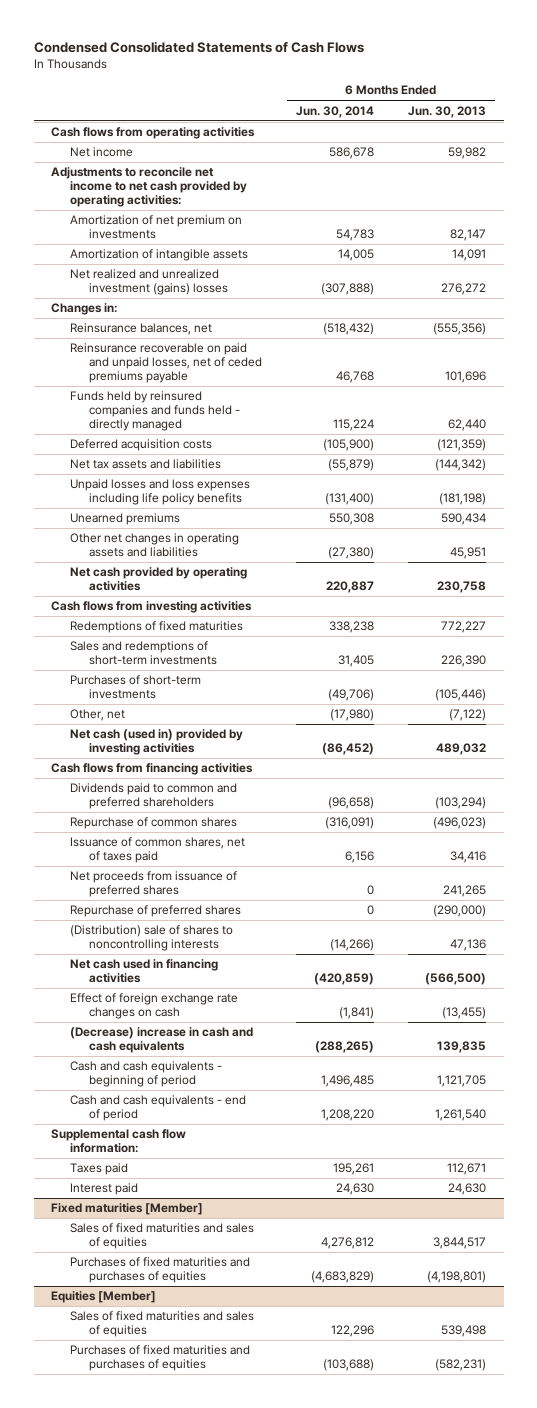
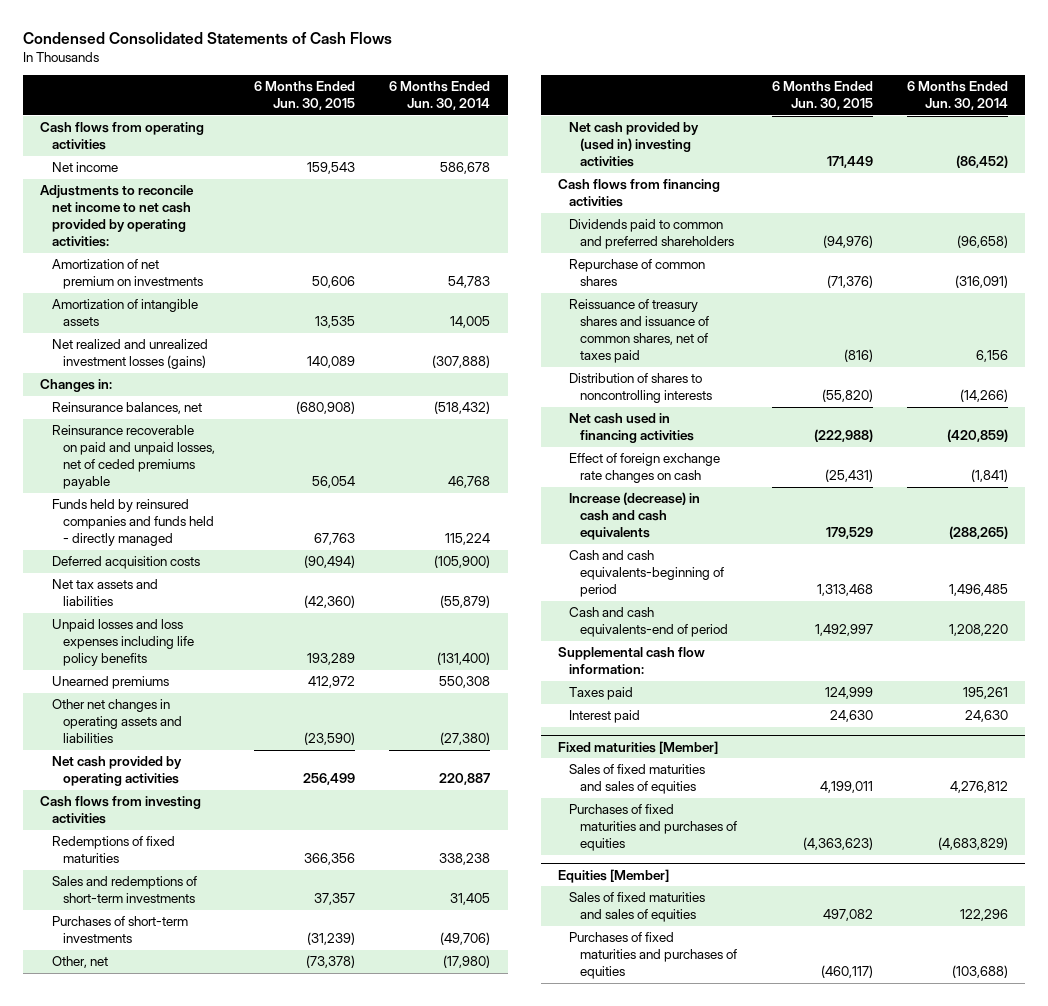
- | 6 Months Ended Jun. 30, 2014 | 6 Months Ended Jun. 30, 2013
+ | 6 Months Ended Jun. 30, 2015 | 6 Months Ended Jun. 30, 2014
- Net realized and unrealized investment (gains) losses | (307,888) | 276,272
+ Net realized and unrealized investment losses (gains) | 140,089 | (307,888)
- Net cash (used in) provided by investing activities | (86,452) | 489,032
+ Net cash provided by (used in) investing activities | 171,449 | (86,452)
- Issuance of common shares, net of taxes paid | 6,156 | 34,416
- Net proceeds from issuance of preferred shares | 0 | 241,265
- Repurchase of preferred shares | 0 | (290,000)
- (Distribution) sale of shares to noncontrolling interests | (14,266) | 47,136
+ Reissuance of treasury shares and issuance of common shares, net of taxes paid | (816) | 6,156
+ Distribution of shares to noncontrolling interests | (55,820) | (14,266)
- (Decrease) increase in cash and cash equivalents | (288,265) | 139,835
- Cash and cash equivalents - beginning of period | 1,496,485 | 1,121,705
- Cash and cash equivalents - end of period | 1,208,220 | 1,261,540
+ Increase (decrease) in cash and cash equivalents | 179,529 | (288,265)
+ Cash and cash equivalents-beginning of period | 1,313,468 | 1,496,485
+ Cash and cash equivalents-end of period | 1,492,997 | 1,208,220

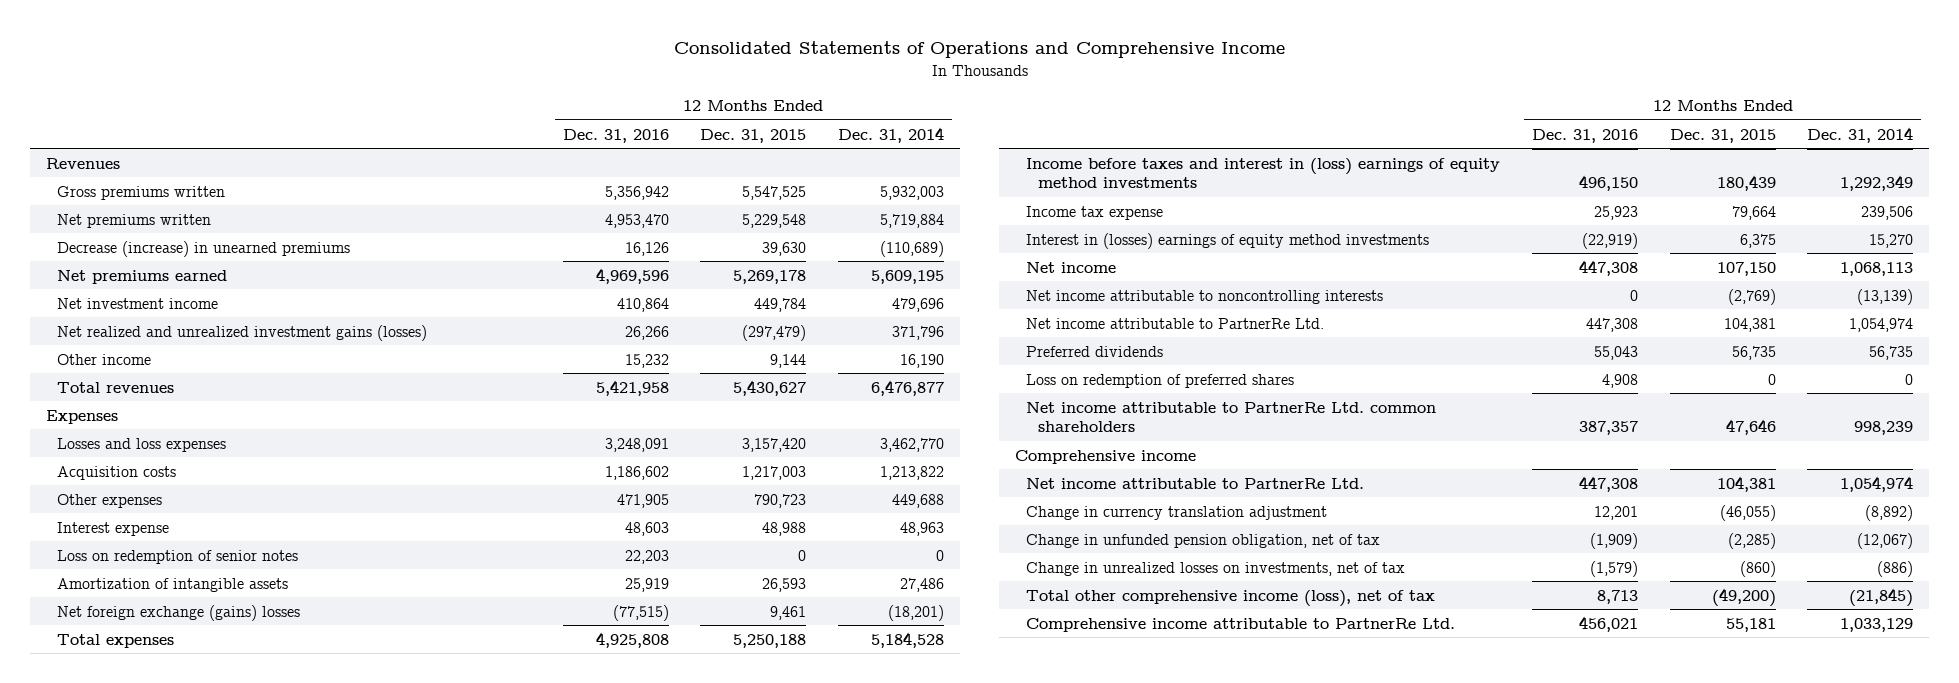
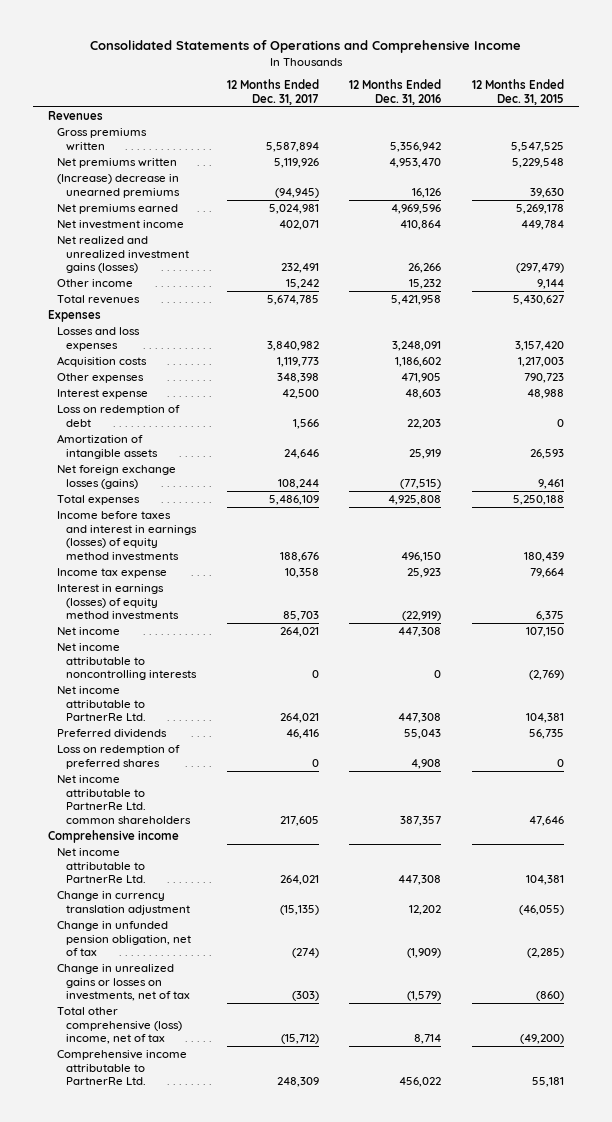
- | 12 Months Ended Dec. 31, 2016 | 12 Months Ended Dec. 31, 2015 | 12 Months Ended Dec. 31, 2014
+ | 12 Months Ended Dec. 31, 2017 | 12 Months Ended Dec. 31, 2016 | 12 Months Ended Dec. 31, 2015
- Decrease (increase) in unearned premiums | 16,126 | 39,630 | (110,689)
+ (Increase) decrease in unearned premiums | (94,945) | 16,126 | 39,630
- Loss on redemption of senior notes | 22,203 | 0 | 0
+ Loss on redemption of debt | 1,566 | 22,203 | 0
- Net foreign exchange (gains) losses | (77,515) | 9,461 | (18,201)
+ Net foreign exchange losses (gains) | 108,244 | (77,515) | 9,461
- Income before taxes and interest in (loss) earnings of equity method investments | 496,150 | 180,439 | 1,292,349
+ Income before taxes and interest in earnings (losses) of equity method investments | 188,676 | 496,150 | 180,439
- Interest in (losses) earnings of equity method investments | (22,919) | 6,375 | 15,270
+ Interest in earnings (losses) of equity method investments | 85,703 | (22,919) | 6,375
- Change in currency translation adjustment | 12,201 | (46,055) | (8,892)
+ Change in currency translation adjustment | (15,135) | 12,202 | (46,055)
- Change in unrealized losses on investments, net of tax | (1,579) | (860) | (886)
- Total other comprehensive income (loss), net of tax | 8,713 | (49,200) | (21,845)
- Comprehensive income attributable to PartnerRe Ltd. | 456,021 | 55,181 | 1,033,129
+ Change in unrealized gains or losses on investments, net of tax | (303) | (1,579) | (860)
+ Total other comprehensive (loss) income, net of tax | (15,712) | 8,714 | (49,200)
+ Comprehensive income attributable to PartnerRe Ltd. | 248,309 | 456,022 | 55,181

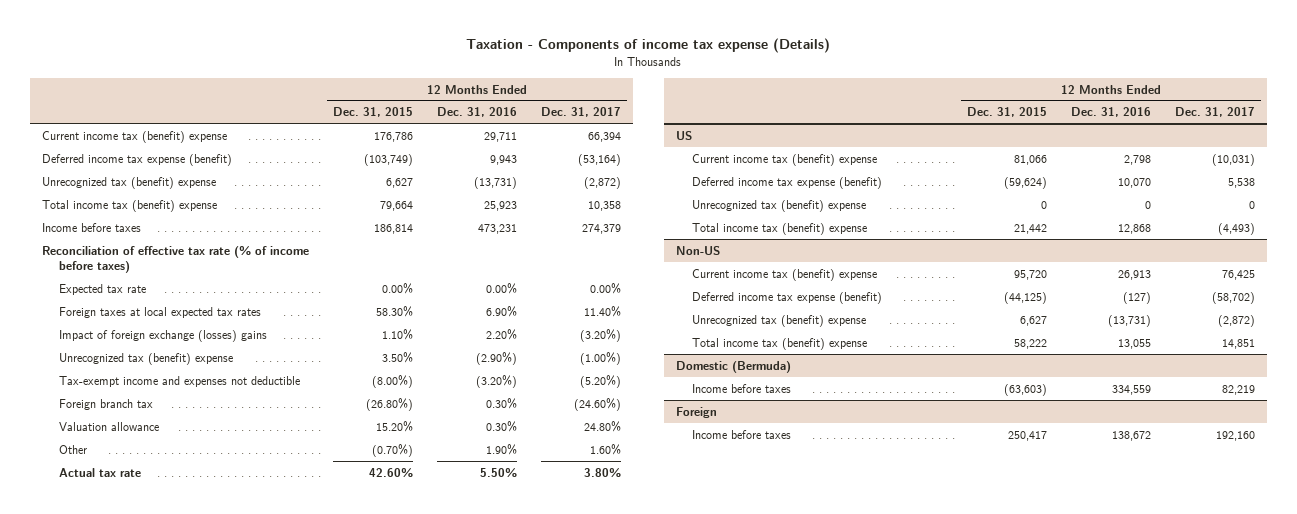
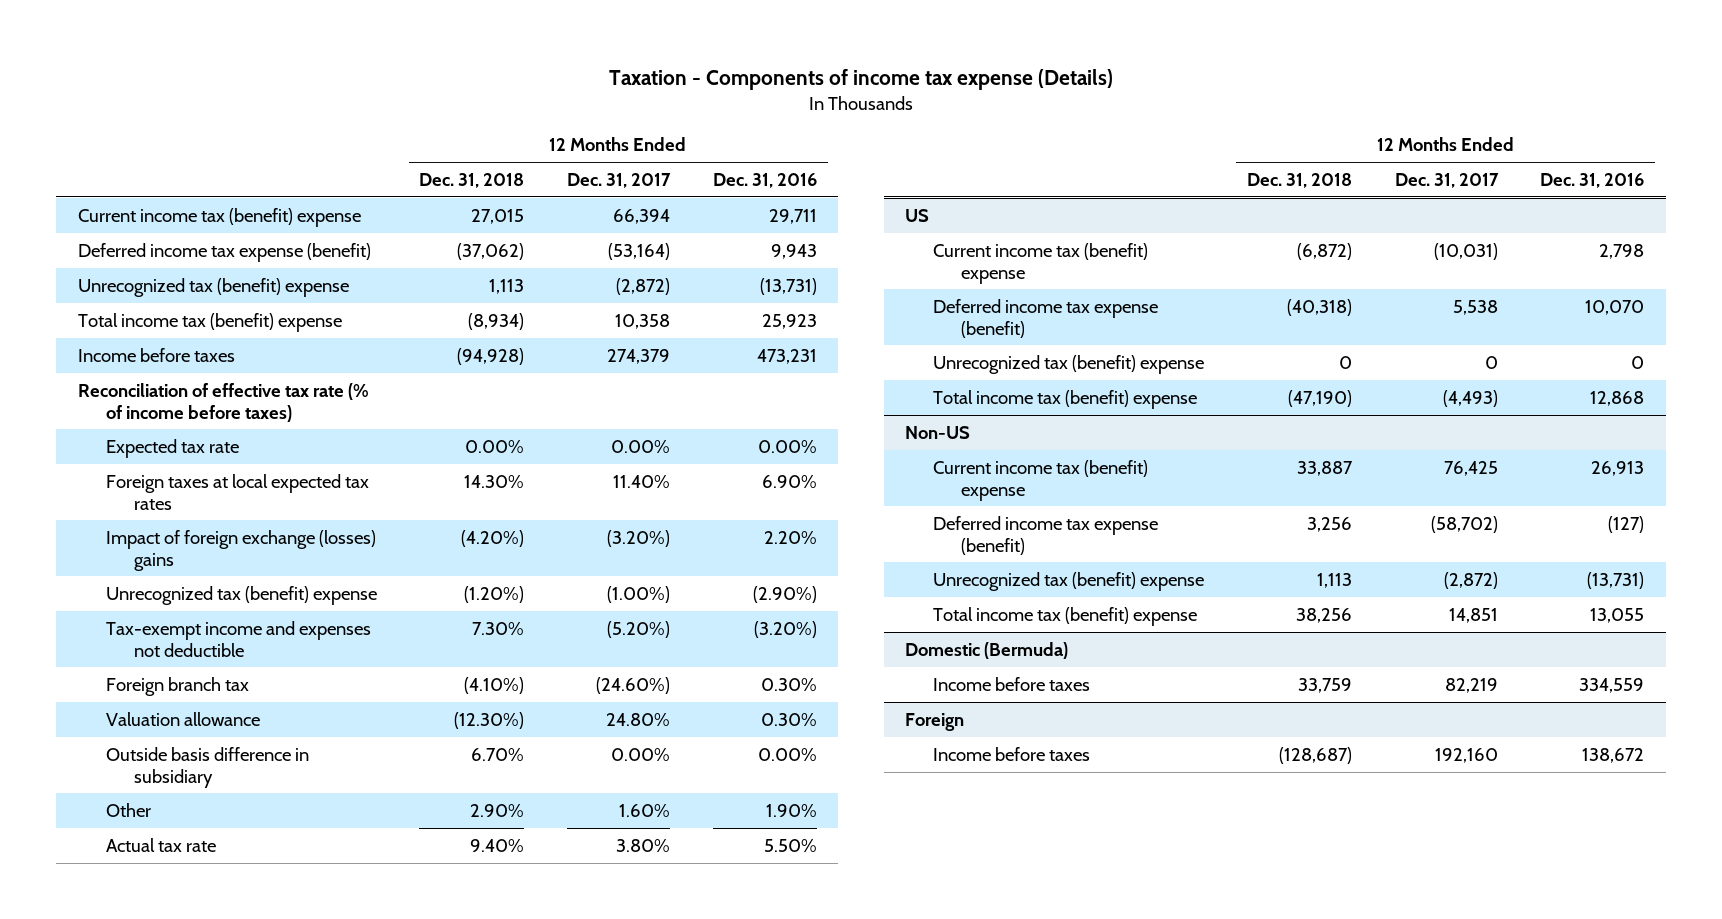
- | 12 Months Ended Dec. 31, 2015 | 12 Months Ended Dec. 31, 2016 | 12 Months Ended Dec. 31, 2017
+ | 12 Months Ended Dec. 31, 2018 | 12 Months Ended Dec. 31, 2017 | 12 Months Ended Dec. 31, 2016
+ Outside basis difference in subsidiary | 6.70% | 0.00% | 0.00%

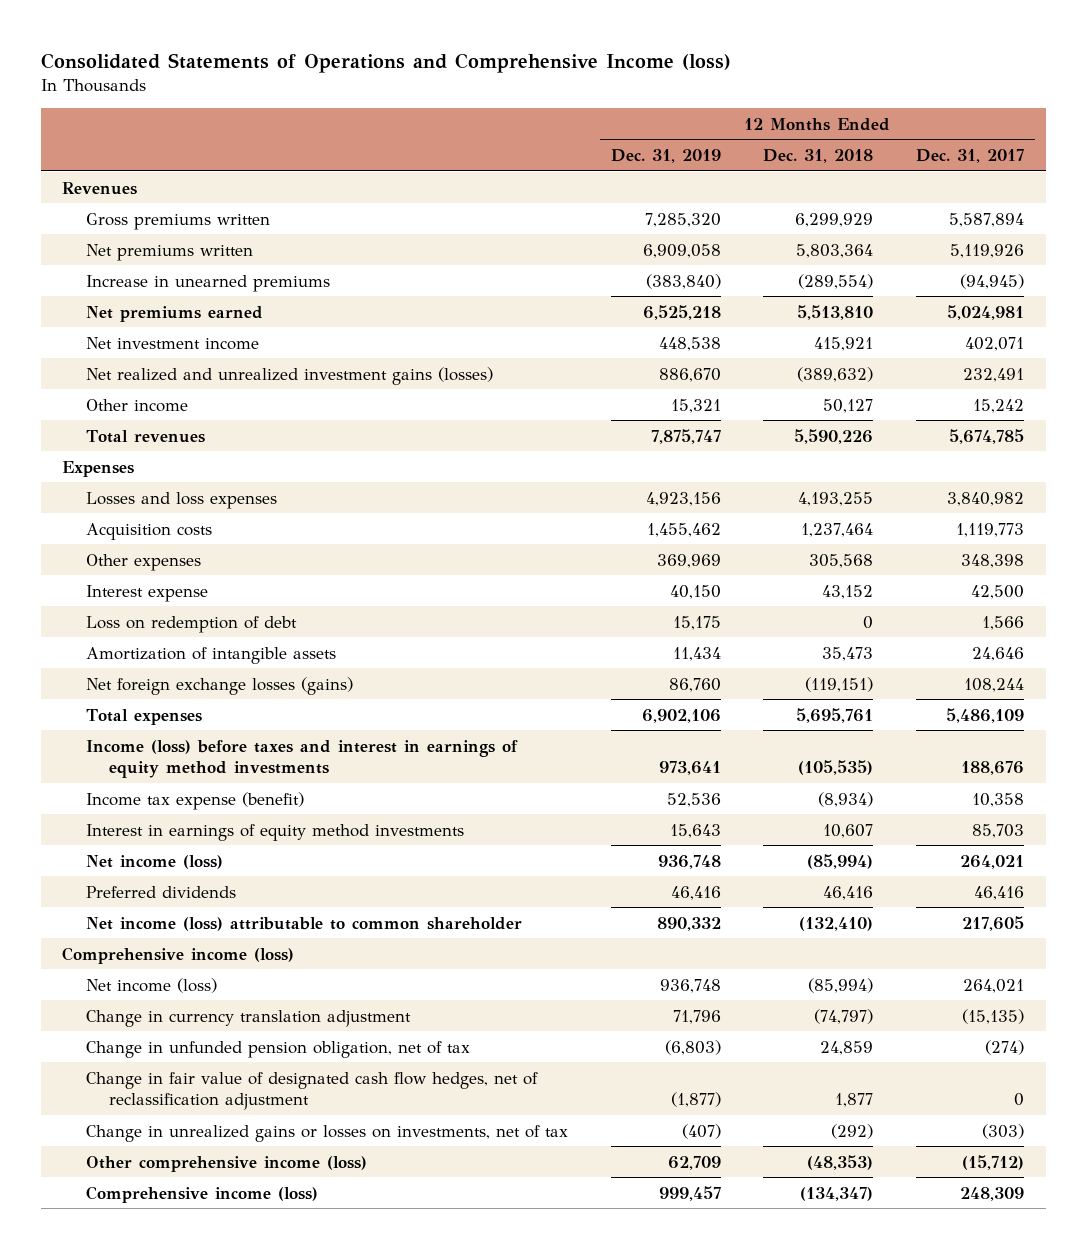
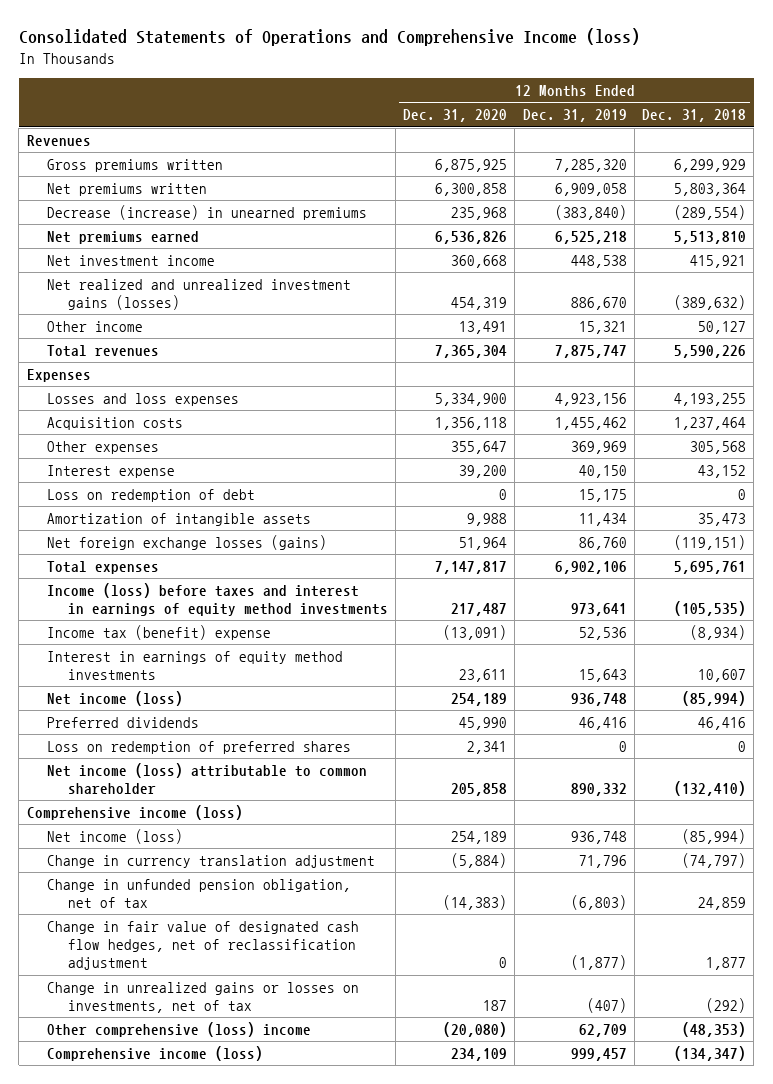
- | 12 Months Ended Dec. 31, 2019 | 12 Months Ended Dec. 31, 2018 | 12 Months Ended Dec. 31, 2017
+ | 12 Months Ended Dec. 31, 2020 | 12 Months Ended Dec. 31, 2019 | 12 Months Ended Dec. 31, 2018
- Increase in unearned premiums | (383,840) | (289,554) | (94,945)
+ Decrease (increase) in unearned premiums | 235,968 | (383,840) | (289,554)
- Income tax expense (benefit) | 52,536 | (8,934) | 10,358
+ Income tax (benefit) expense | (13,091) | 52,536 | (8,934)
+ Loss on redemption of preferred shares | 2,341 | 0 | 0
- Other comprehensive income (loss) | 62,709 | (48,353) | (15,712)
+ Other comprehensive (loss) income | (20,080) | 62,709 | (48,353)

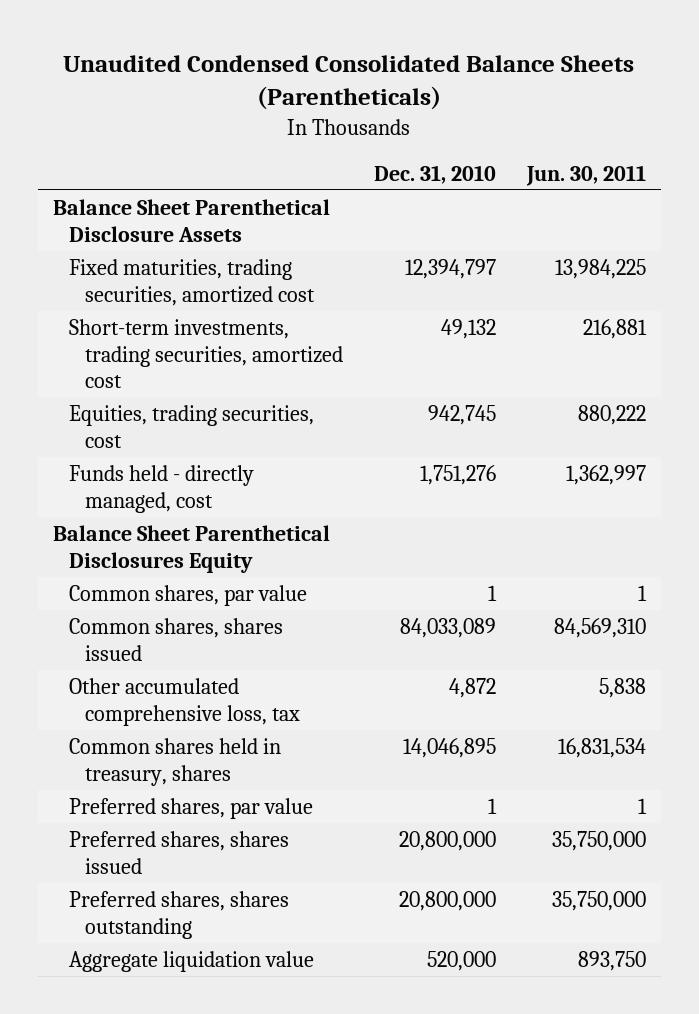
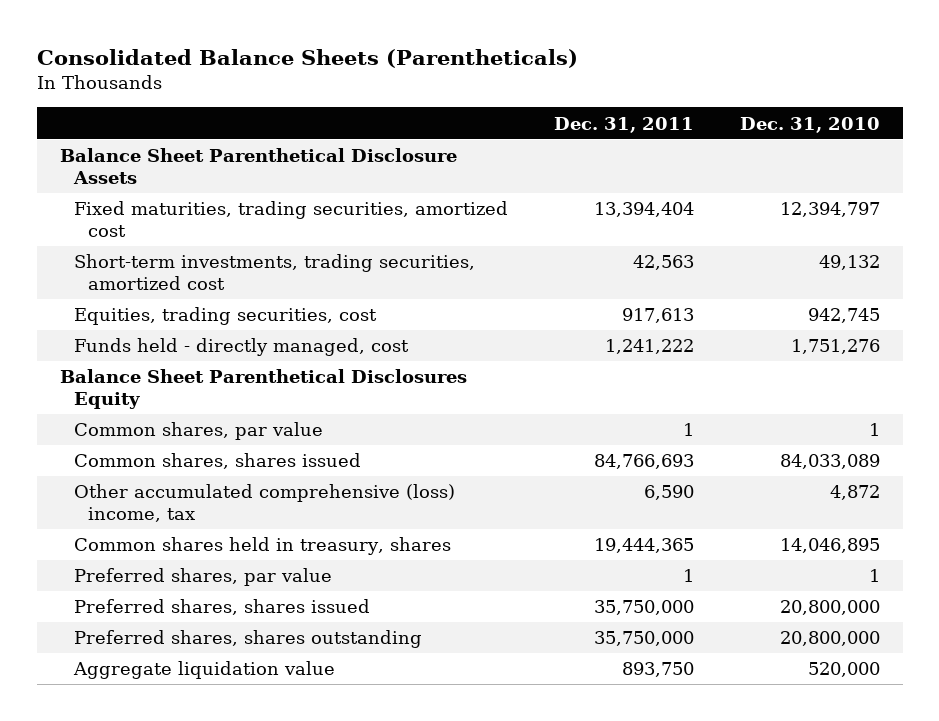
- Unaudited Condensed Consolidated Balance Sheets (Parentheticals)
+ Consolidated Balance Sheets (Parentheticals)
- | Dec. 31, 2010 | Jun. 30, 2011
+ | Dec. 31, 2011 | Dec. 31, 2010
- Other accumulated comprehensive loss, tax | 4,872 | 5,838
+ Other accumulated comprehensive (loss) income, tax | 6,590 | 4,872

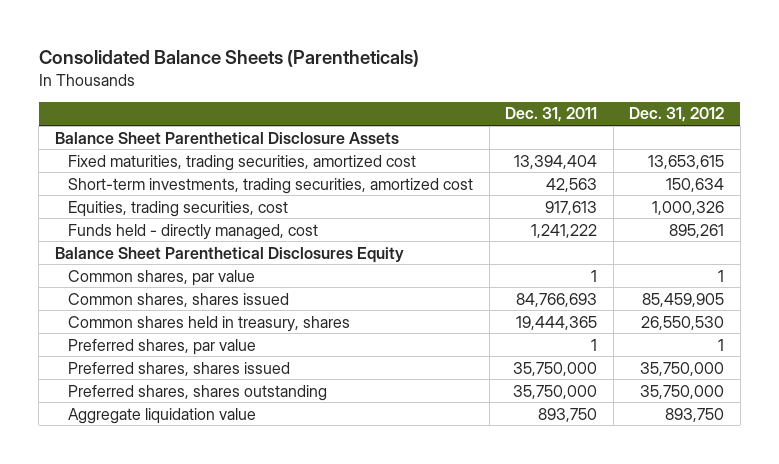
- | Dec. 31, 2011 | Dec. 31, 2010
+ | Dec. 31, 2011 | Dec. 31, 2012
- Other accumulated comprehensive (loss) income, tax | 6,590 | 4,872

